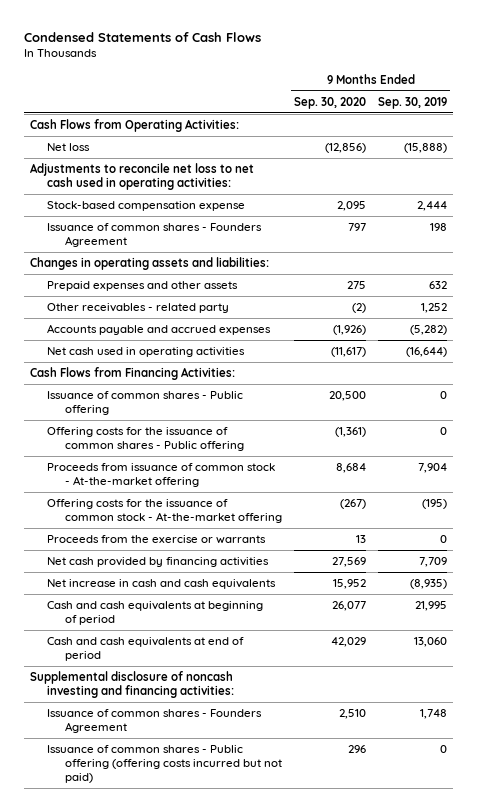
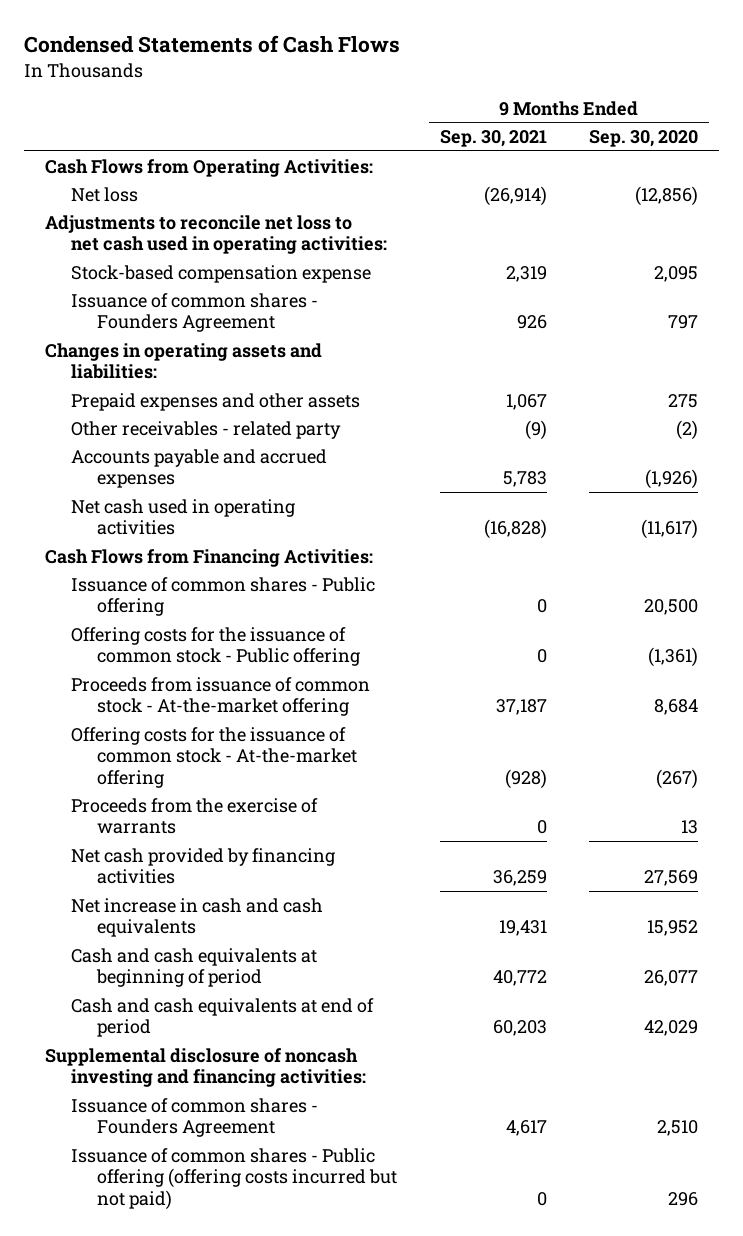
- | 9 Months Ended Sep. 30, 2020 | 9 Months Ended Sep. 30, 2019
+ | 9 Months Ended Sep. 30, 2021 | 9 Months Ended Sep. 30, 2020
- Offering costs for the issuance of common shares - Public offering | (1,361) | 0
+ Offering costs for the issuance of common stock - Public offering | 0 | (1,361)
- Proceeds from the exercise or warrants | 13 | 0
+ Proceeds from the exercise of warrants | 0 | 13

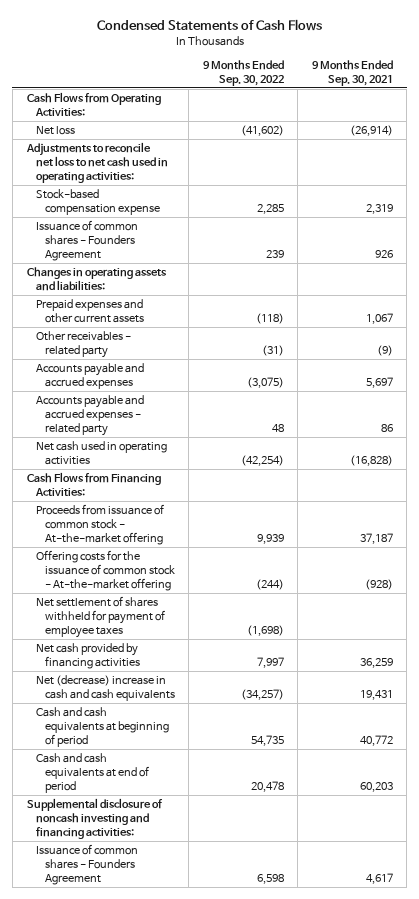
- | 9 Months Ended Sep. 30, 2021 | 9 Months Ended Sep. 30, 2020
+ | 9 Months Ended Sep. 30, 2022 | 9 Months Ended Sep. 30, 2021
- Prepaid expenses and other assets | 1,067 | 275
+ Prepaid expenses and other current assets | (118) | 1,067
- Accounts payable and accrued expenses | 5,783 | (1,926)
+ Accounts payable and accrued expenses | (3,075) | 5,697
+ Accounts payable and accrued expenses - related party | 48 | 86
- Issuance of common shares - Public offering | 0 | 20,500
- Offering costs for the issuance of common stock - Public offering | 0 | (1,361)
- Proceeds from the exercise of warrants | 0 | 13
+ Net settlement of shares withheld for payment of employee taxes | (1,698) |
- Net increase in cash and cash equivalents | 19,431 | 15,952
+ Net (decrease) increase in cash and cash equivalents | (34,257) | 19,431
- Issuance of common shares - Public offering (offering costs incurred but not paid) | 0 | 296

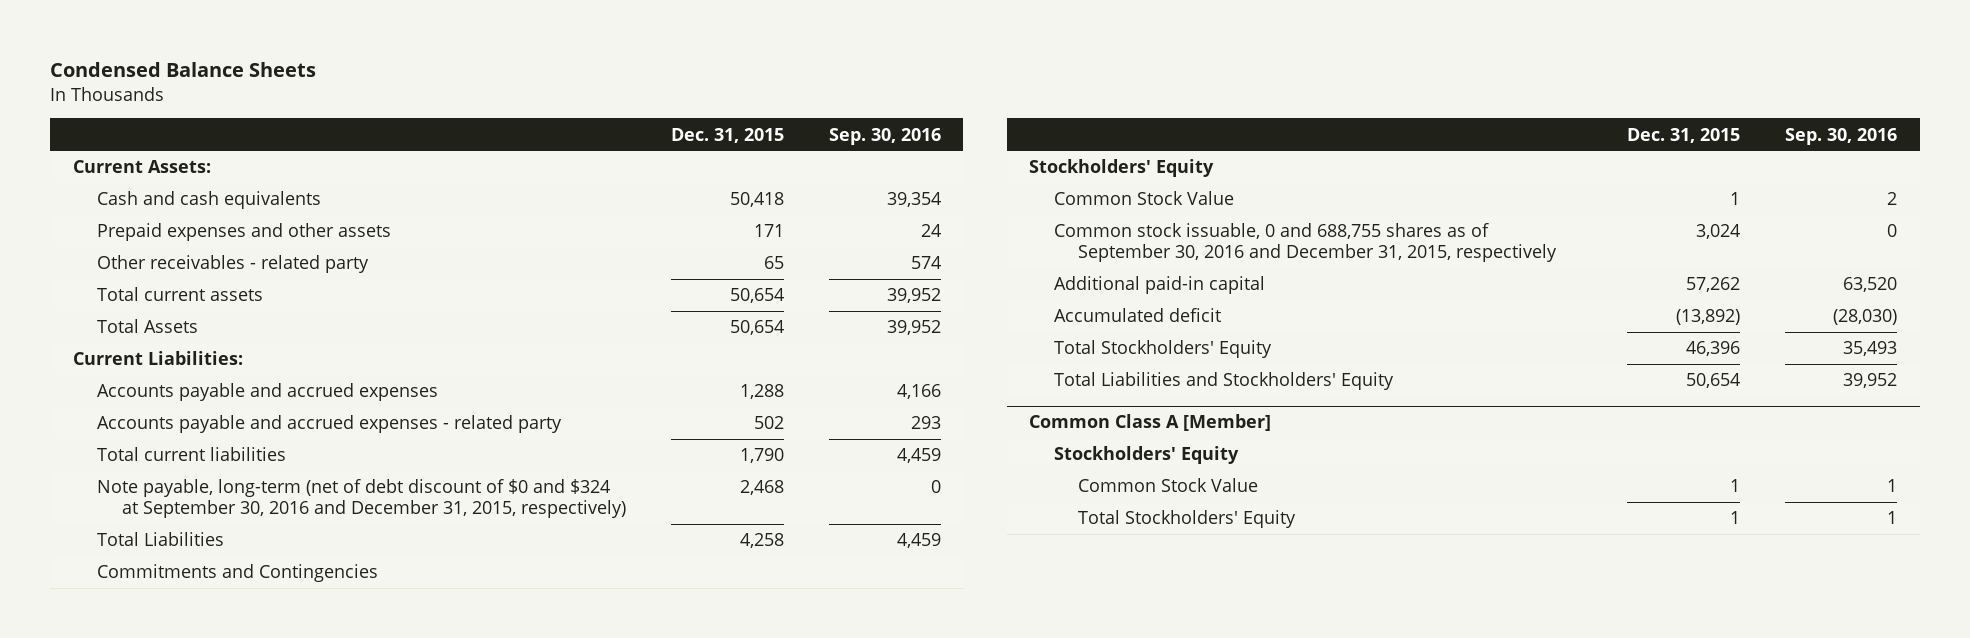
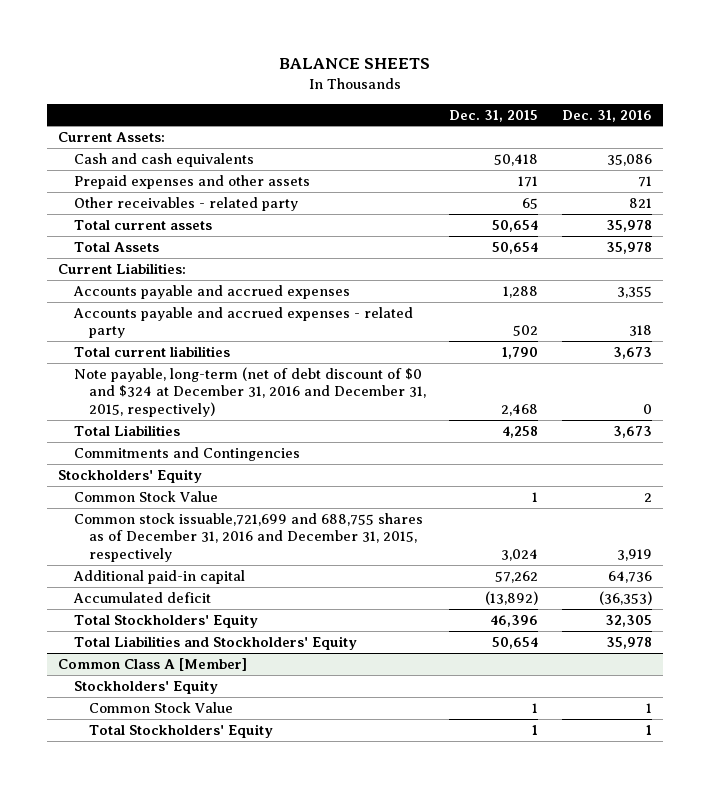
- Condensed Balance Sheets
+ BALANCE SHEETS
- | Dec. 31, 2015 | Sep. 30, 2016
+ | Dec. 31, 2015 | Dec. 31, 2016
- Note payable, long-term (net of debt discount of $0 and $324 at September 30, 2016 and December 31, 2015, respectively) | 2,468 | 0
+ Note payable, long-term (net of debt discount of $0 and $324 at December 31, 2016 and December 31, 2015, respectively) | 2,468 | 0
- Common stock issuable, 0 and 688,755 shares as of September 30, 2016 and December 31, 2015, respectively | 3,024 | 0
+ Common stock issuable,721,699 and 688,755 shares as of December 31, 2016 and December 31, 2015, respectively | 3,024 | 3,919

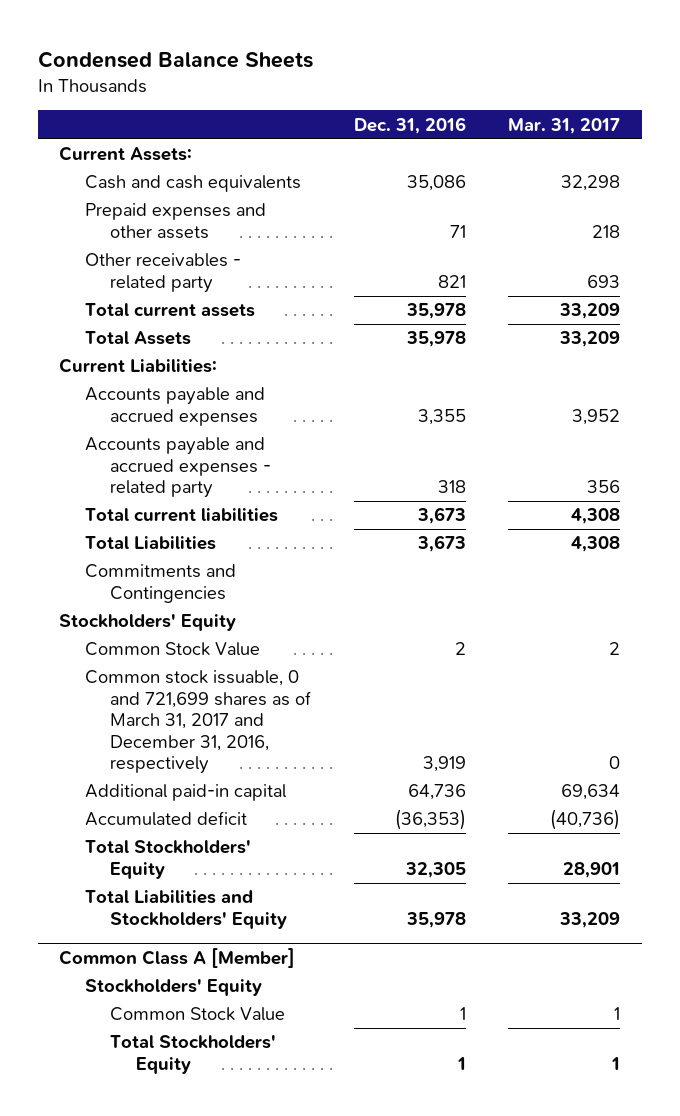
- BALANCE SHEETS
+ Condensed Balance Sheets
- | Dec. 31, 2015 | Dec. 31, 2016
+ | Dec. 31, 2016 | Mar. 31, 2017
- Note payable, long-term (net of debt discount of $0 and $324 at December 31, 2016 and December 31, 2015, respectively) | 2,468 | 0
- Common stock issuable,721,699 and 688,755 shares as of December 31, 2016 and December 31, 2015, respectively | 3,024 | 3,919
+ Common stock issuable, 0 and 721,699 shares as of March 31, 2017 and December 31, 2016, respectively | 3,919 | 0

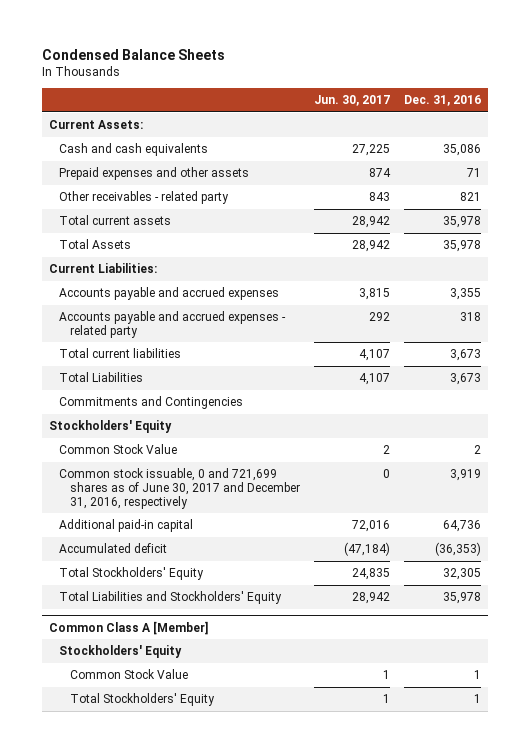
- | Dec. 31, 2016 | Mar. 31, 2017
+ | Jun. 30, 2017 | Dec. 31, 2016
- Common stock issuable, 0 and 721,699 shares as of March 31, 2017 and December 31, 2016, respectively | 3,919 | 0
+ Common stock issuable, 0 and 721,699 shares as of June 30, 2017 and December 31, 2016, respectively | 0 | 3,919

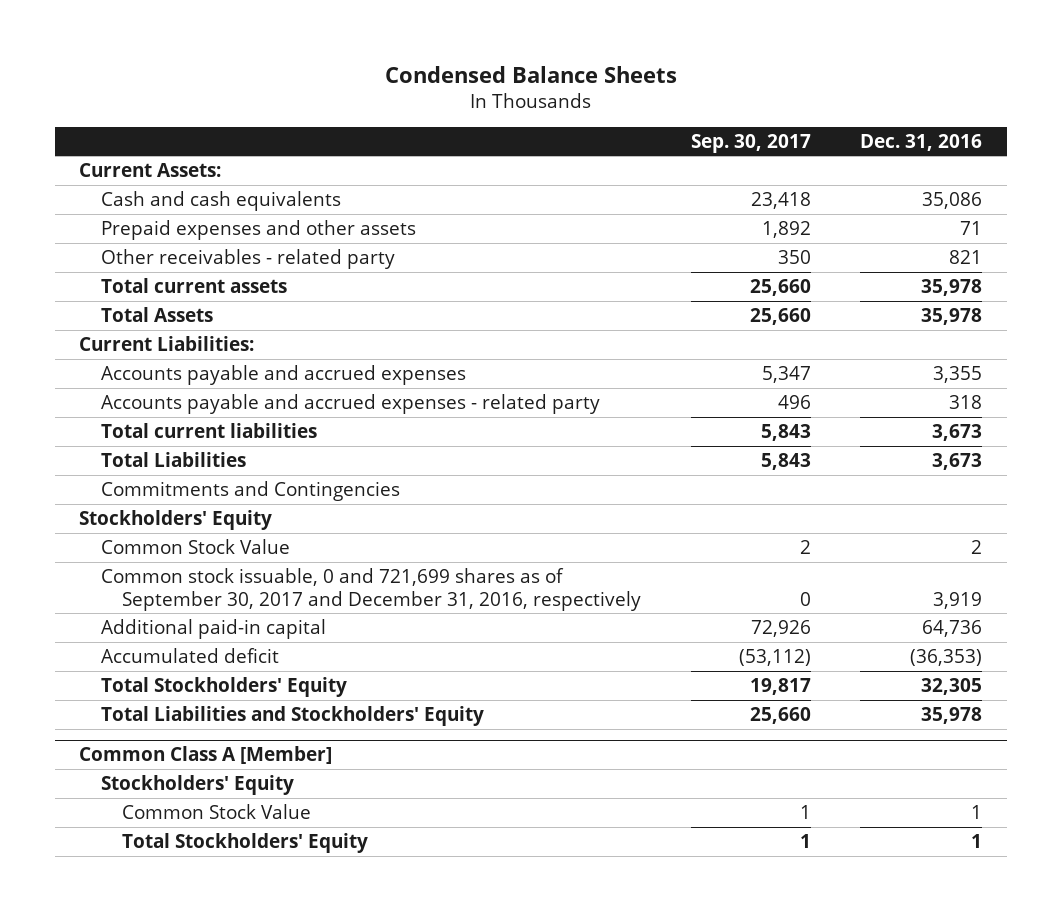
- | Jun. 30, 2017 | Dec. 31, 2016
+ | Sep. 30, 2017 | Dec. 31, 2016
- Common stock issuable, 0 and 721,699 shares as of June 30, 2017 and December 31, 2016, respectively | 0 | 3,919
+ Common stock issuable, 0 and 721,699 shares as of September 30, 2017 and December 31, 2016, respectively | 0 | 3,919

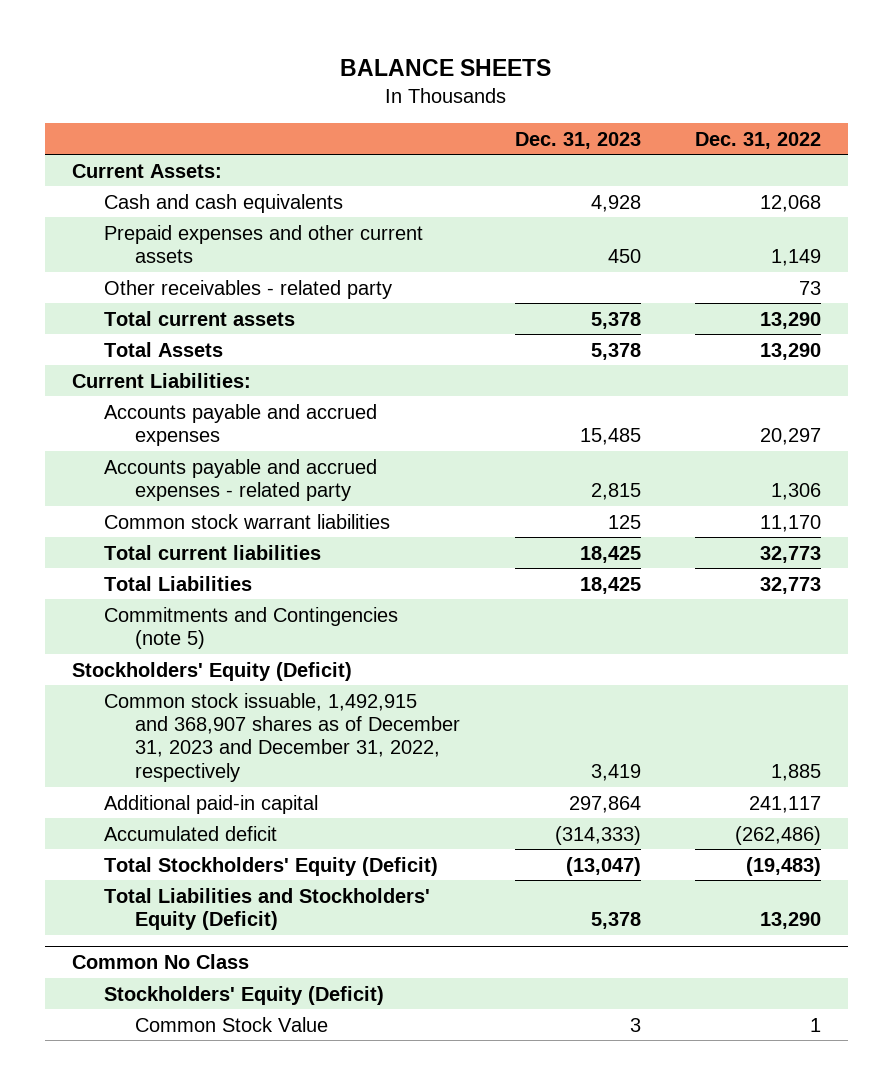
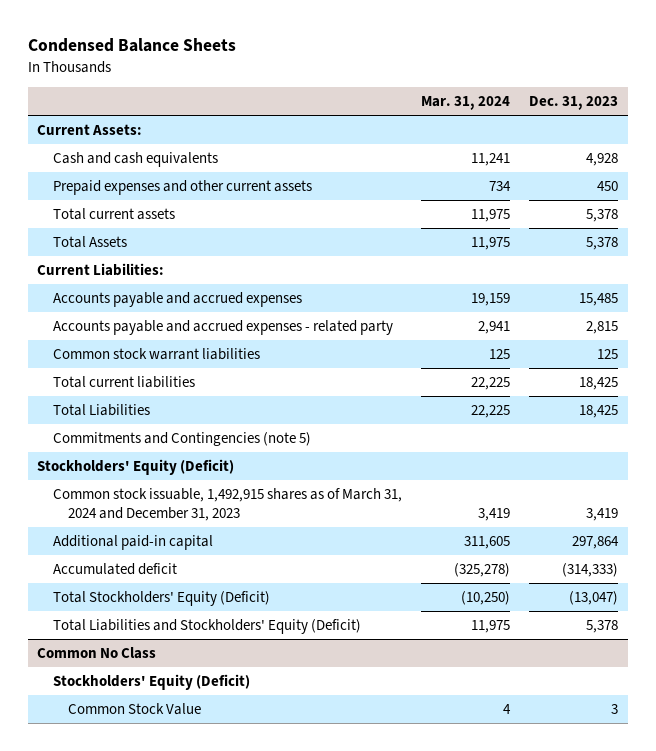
- BALANCE SHEETS
+ Condensed Balance Sheets
- | Dec. 31, 2023 | Dec. 31, 2022
+ | Mar. 31, 2024 | Dec. 31, 2023
- Other receivables - related party | | 73
- Common stock issuable, 1,492,915 and 368,907 shares as of December 31, 2023 and December 31, 2022, respectively | 3,419 | 1,885
+ Common stock issuable, 1,492,915 shares as of March 31, 2024 and December 31, 2023 | 3,419 | 3,419

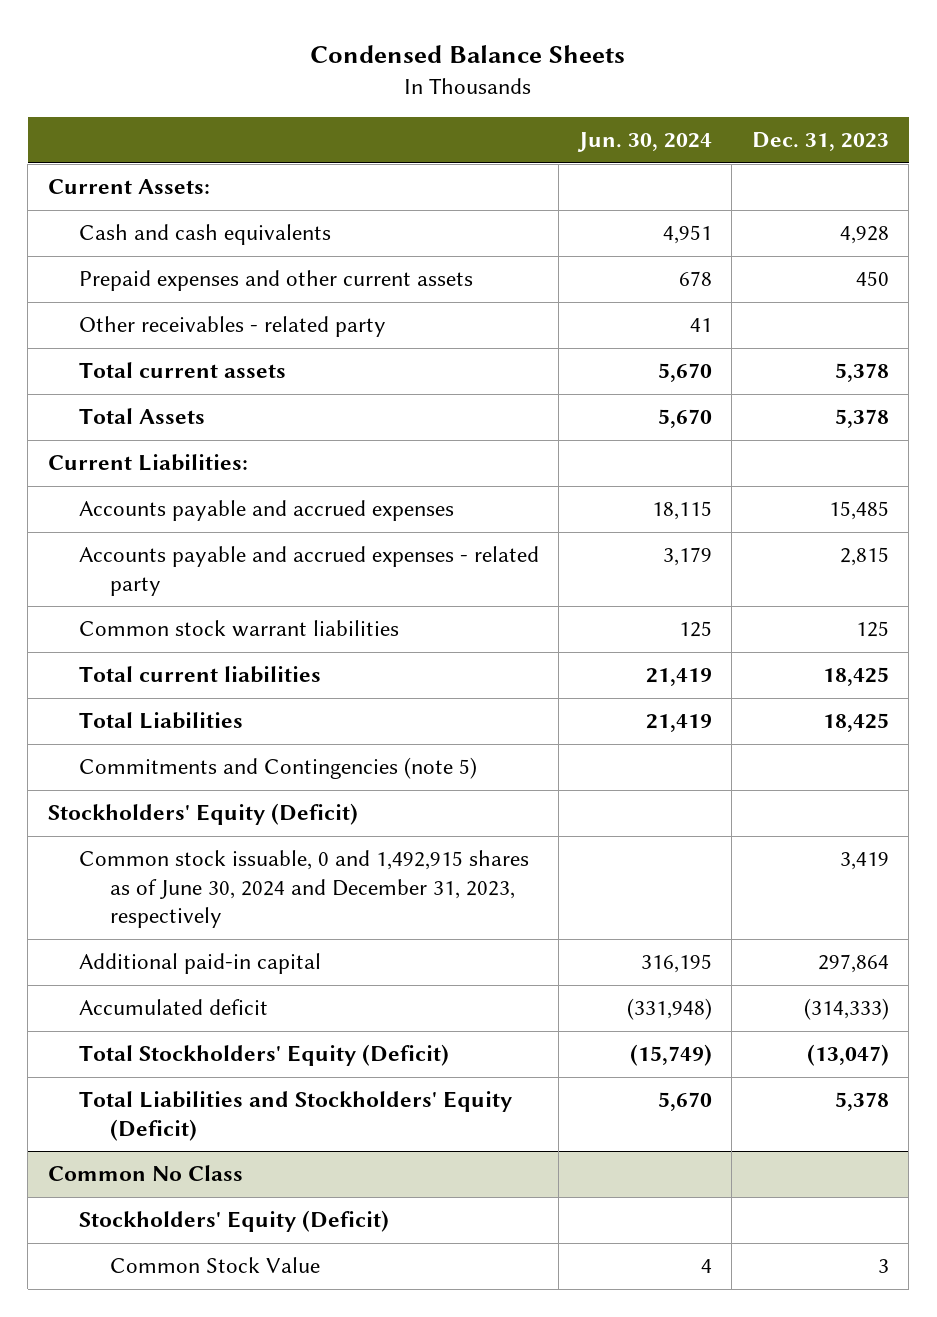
- | Mar. 31, 2024 | Dec. 31, 2023
+ | Jun. 30, 2024 | Dec. 31, 2023
+ Other receivables - related party | 41 |
- Common stock issuable, 1,492,915 shares as of March 31, 2024 and December 31, 2023 | 3,419 | 3,419
+ Common stock issuable, 0 and 1,492,915 shares as of June 30, 2024 and December 31, 2023, respectively | | 3,419

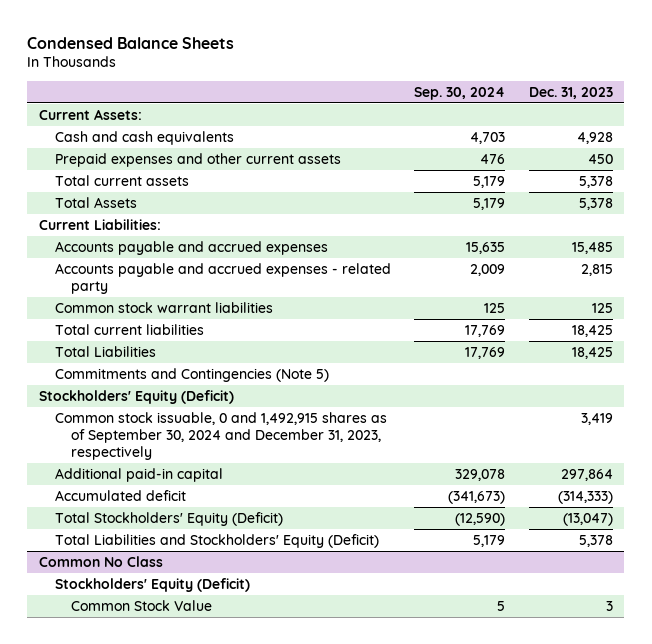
- | Jun. 30, 2024 | Dec. 31, 2023
+ | Sep. 30, 2024 | Dec. 31, 2023
- Other receivables - related party | 41 |
- Commitments and Contingencies (note 5)
+ Commitments and Contingencies (Note 5)
- Common stock issuable, 0 and 1,492,915 shares as of June 30, 2024 and December 31, 2023, respectively | | 3,419
+ Common stock issuable, 0 and 1,492,915 shares as of September 30, 2024 and December 31, 2023, respectively | | 3,419

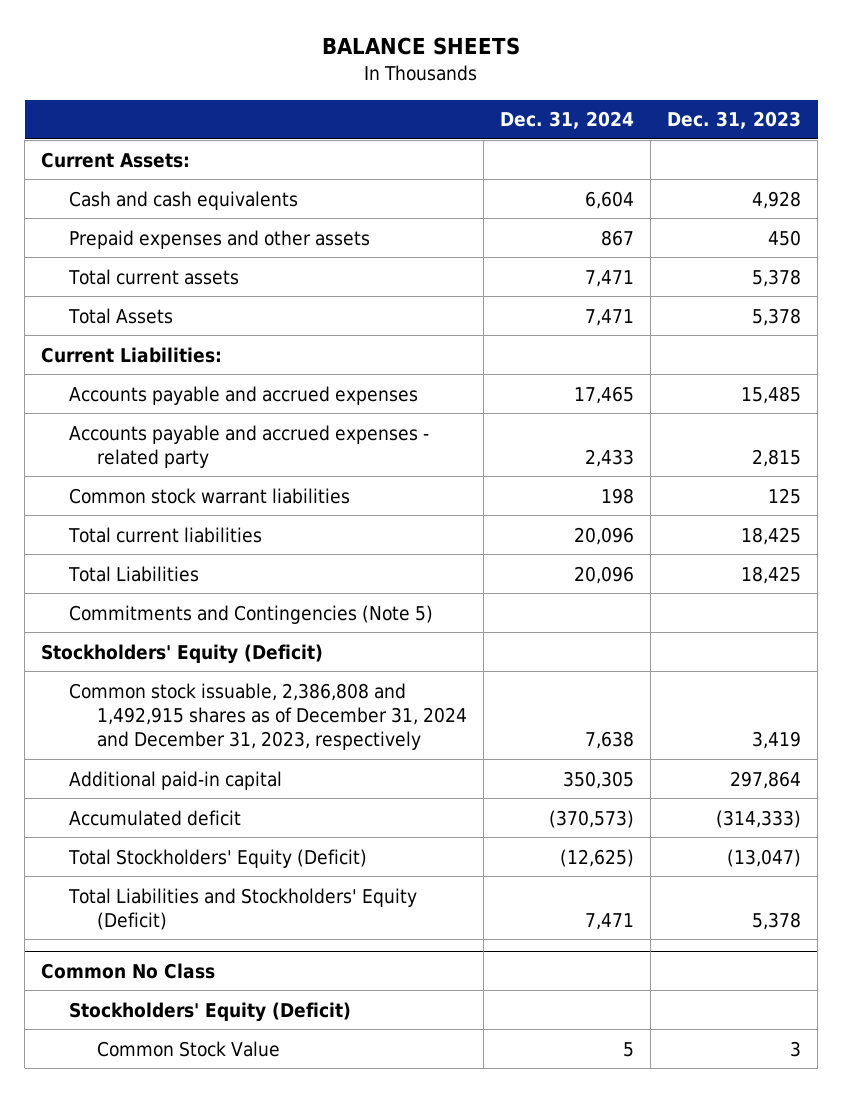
- Condensed Balance Sheets
+ BALANCE SHEETS
- | Sep. 30, 2024 | Dec. 31, 2023
+ | Dec. 31, 2024 | Dec. 31, 2023
- Prepaid expenses and other current assets | 476 | 450
+ Prepaid expenses and other assets | 867 | 450
- Common stock issuable, 0 and 1,492,915 shares as of September 30, 2024 and December 31, 2023, respectively | | 3,419
+ Common stock issuable, 2,386,808 and 1,492,915 shares as of December 31, 2024 and December 31, 2023, respectively | 7,638 | 3,419

